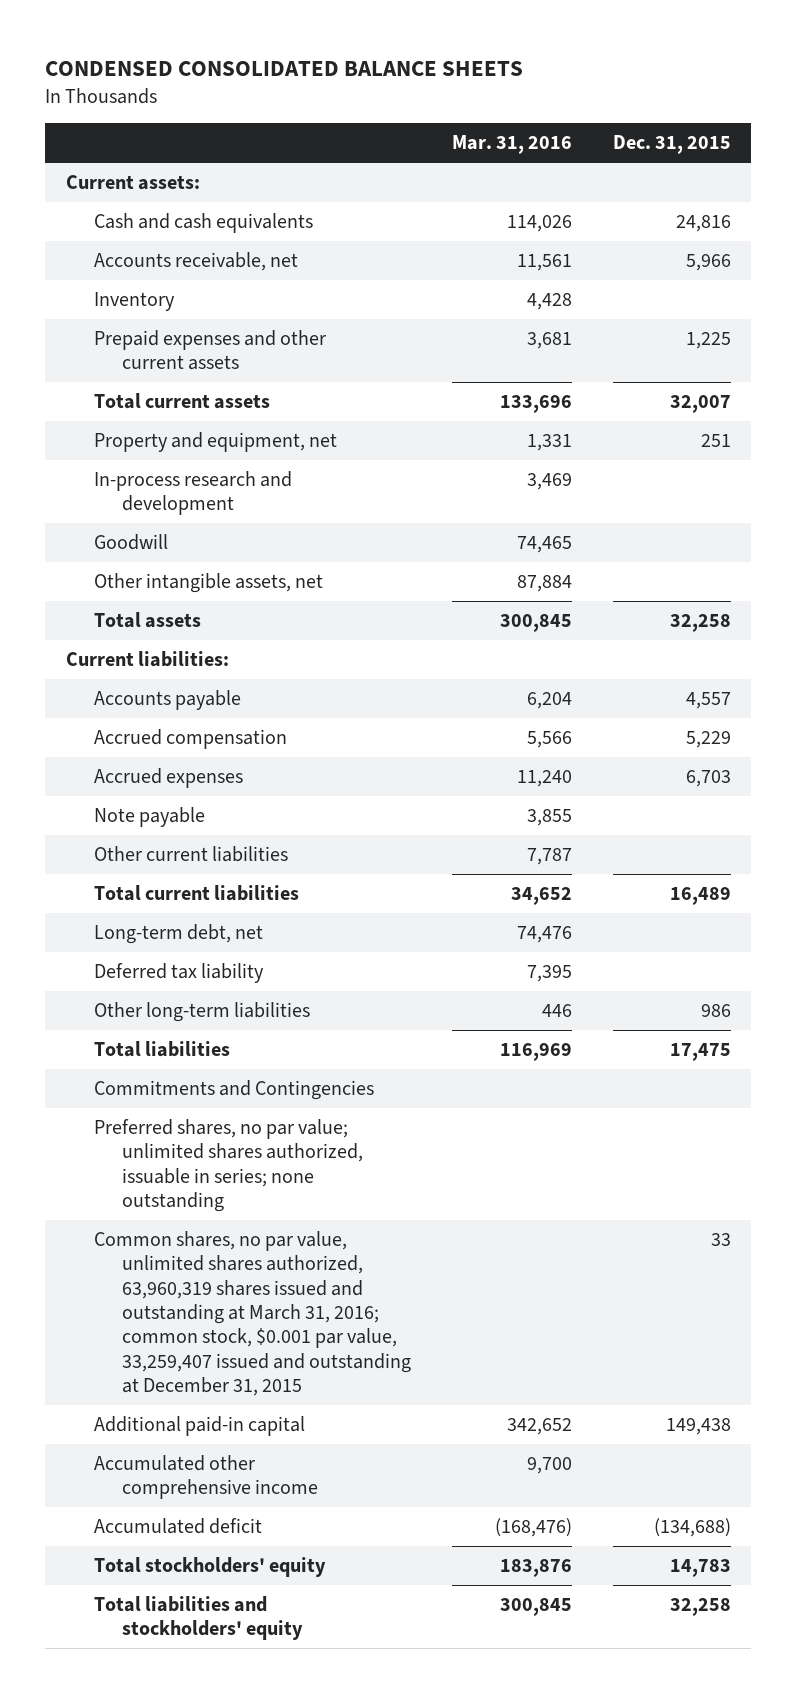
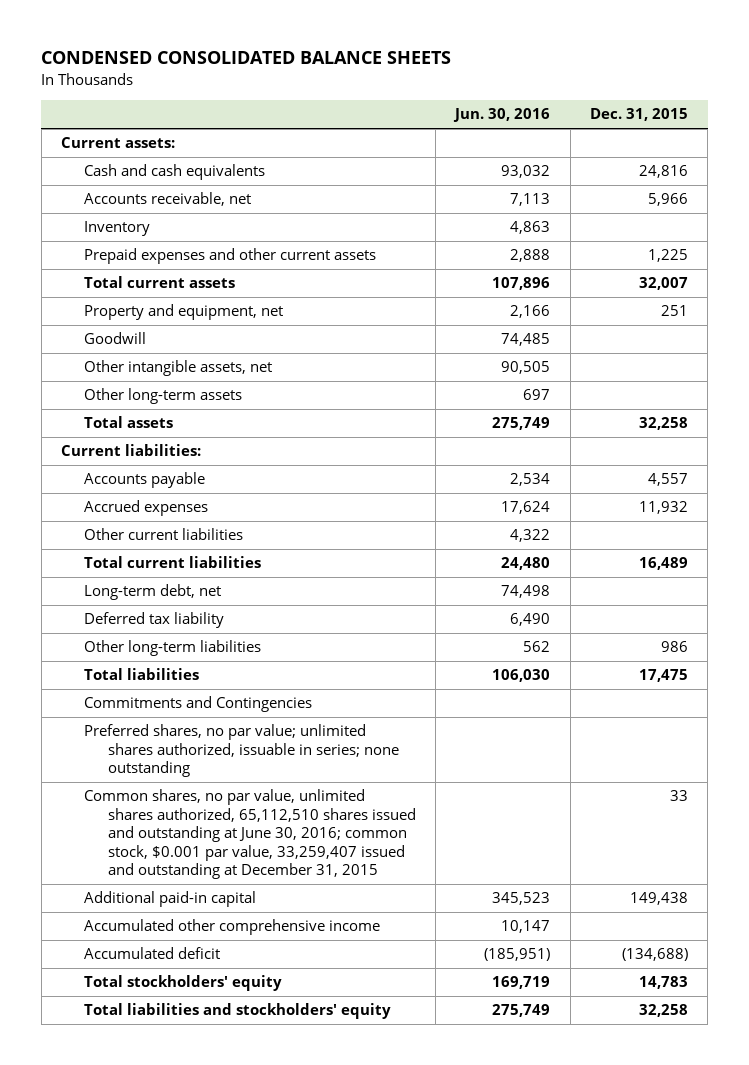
- | Mar. 31, 2016 | Dec. 31, 2015
+ | Jun. 30, 2016 | Dec. 31, 2015
- In-process research and development | 3,469 |
+ Other long-term assets | 697 |
- Accrued compensation | 5,566 | 5,229
- Accrued expenses | 11,240 | 6,703
- Note payable | 3,855 |
+ Accrued expenses | 17,624 | 11,932
- Common shares, no par value, unlimited shares authorized, 63,960,319 shares issued and outstanding at March 31, 2016; common stock, $0.001 par value, 33,259,407 issued and outstanding at December 31, 2015 | | 33
+ Common shares, no par value, unlimited shares authorized, 65,112,510 shares issued and outstanding at June 30, 2016; common stock, $0.001 par value, 33,259,407 issued and outstanding at December 31, 2015 | | 33

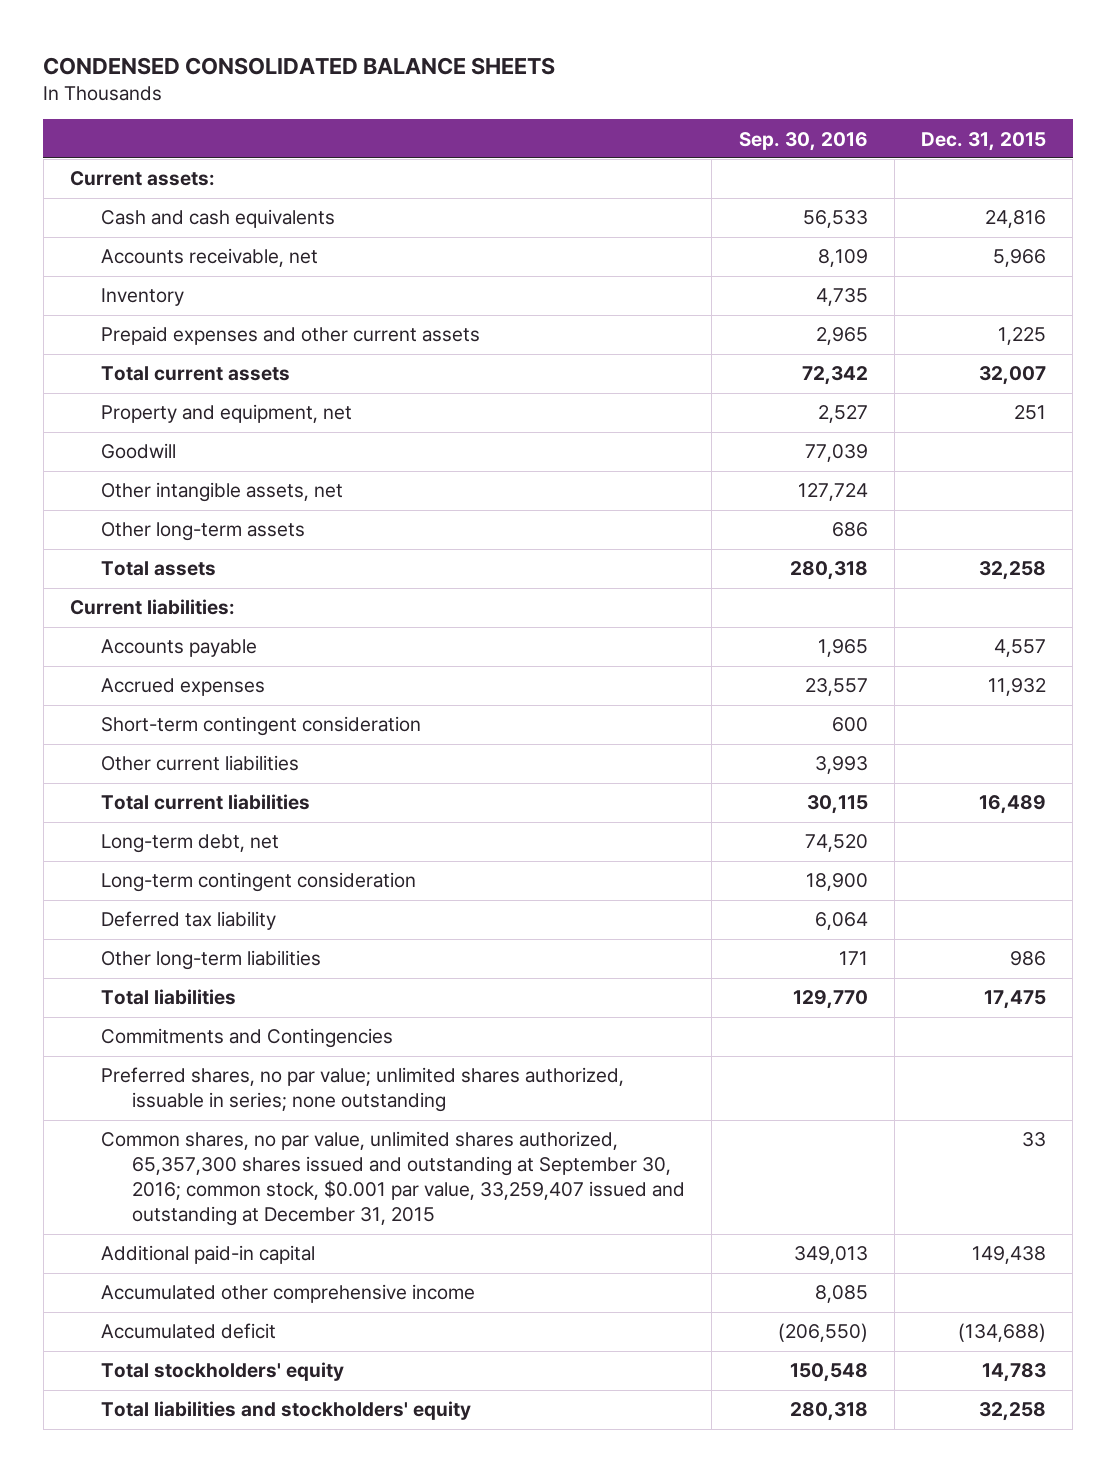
- | Jun. 30, 2016 | Dec. 31, 2015
+ | Sep. 30, 2016 | Dec. 31, 2015
+ Short-term contingent consideration | 600 |
+ Long-term contingent consideration | 18,900 |
- Common shares, no par value, unlimited shares authorized, 65,112,510 shares issued and outstanding at June 30, 2016; common stock, $0.001 par value, 33,259,407 issued and outstanding at December 31, 2015 | | 33
+ Common shares, no par value, unlimited shares authorized, 65,357,300 shares issued and outstanding at September 30, 2016; common stock, $0.001 par value, 33,259,407 issued and outstanding at December 31, 2015 | | 33

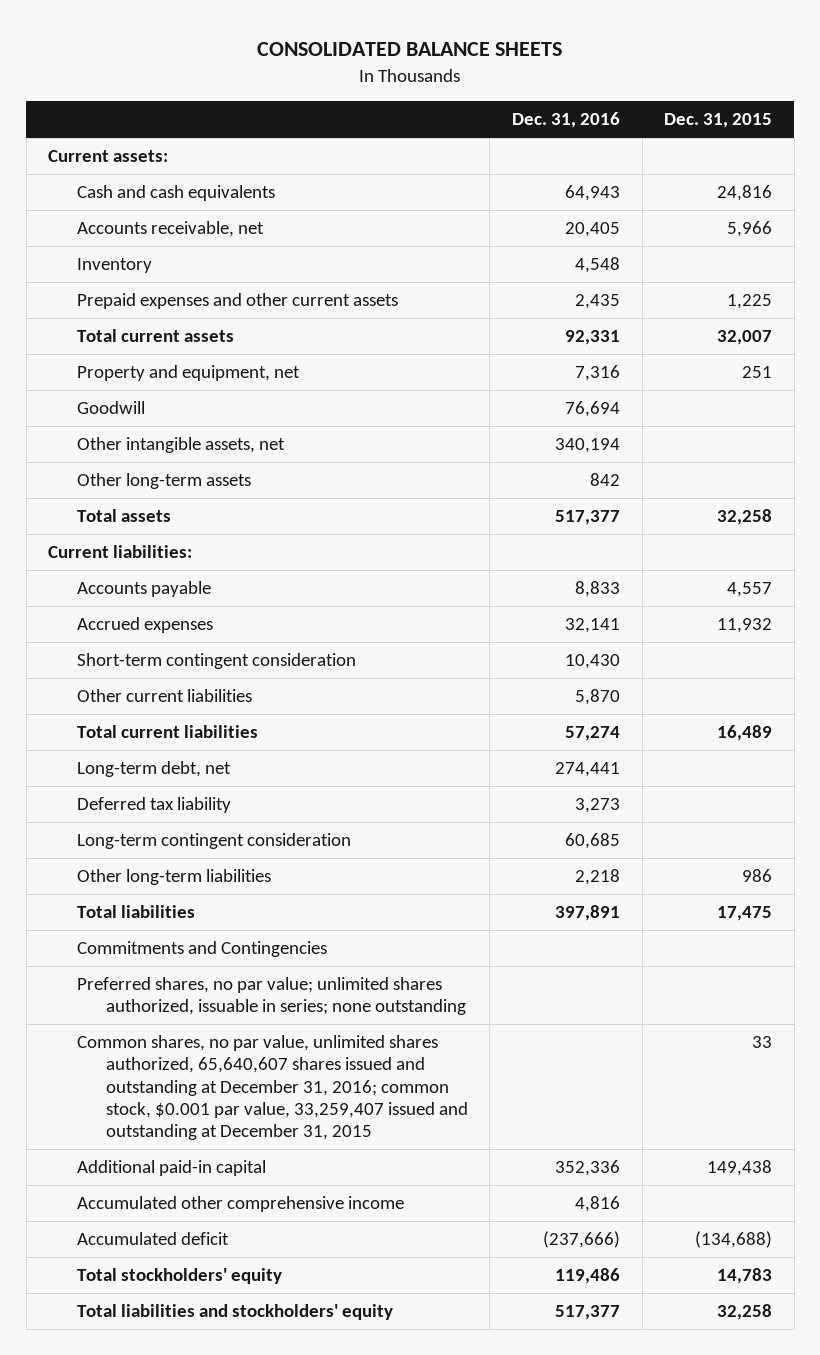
- CONDENSED CONSOLIDATED BALANCE SHEETS
+ CONSOLIDATED BALANCE SHEETS
- | Sep. 30, 2016 | Dec. 31, 2015
+ | Dec. 31, 2016 | Dec. 31, 2015
moved down: Long-term contingent consideration | 60,685 |
- Common shares, no par value, unlimited shares authorized, 65,357,300 shares issued and outstanding at September 30, 2016; common stock, $0.001 par value, 33,259,407 issued and outstanding at December 31, 2015 | | 33
+ Common shares, no par value, unlimited shares authorized, 65,640,607 shares issued and outstanding at December 31, 2016; common stock, $0.001 par value, 33,259,407 issued and outstanding at December 31, 2015 | | 33

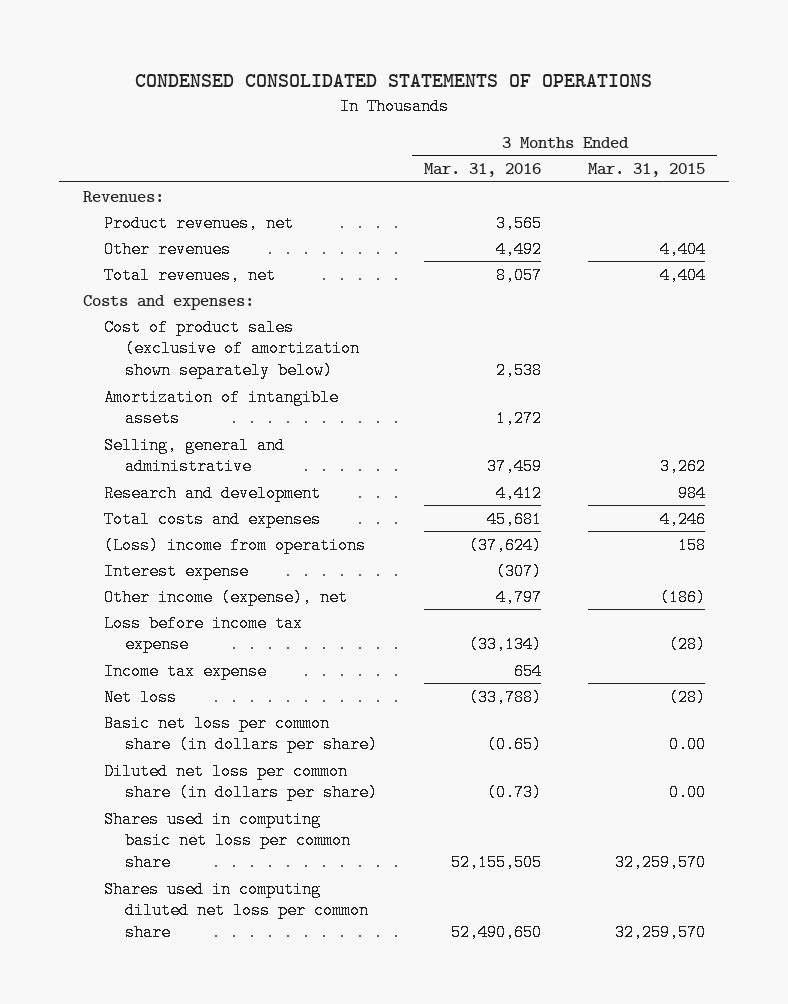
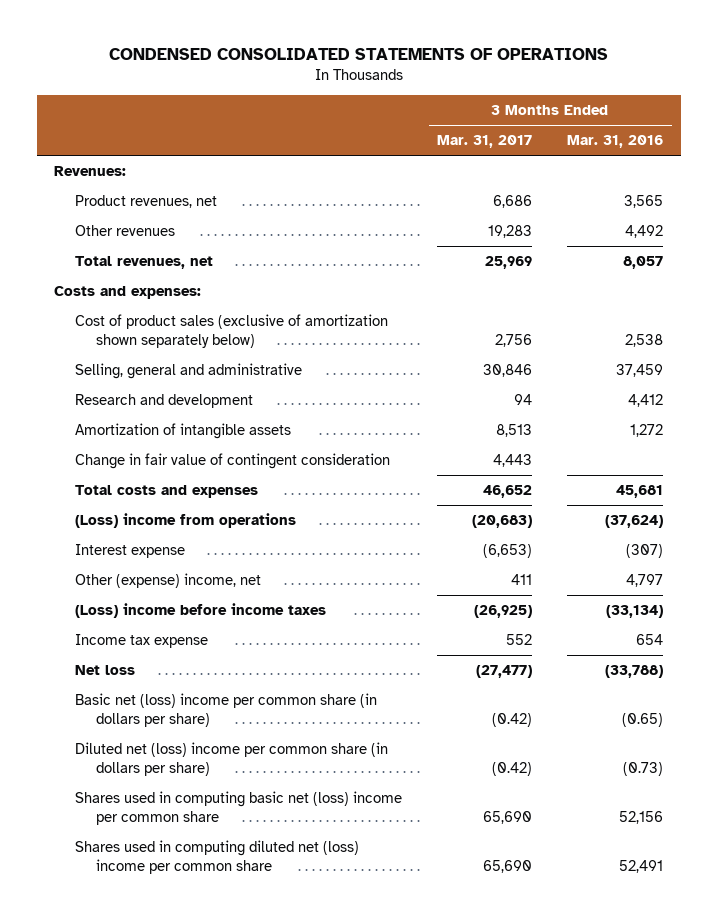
- | 3 Months Ended Mar. 31, 2016 | 3 Months Ended Mar. 31, 2015
+ | 3 Months Ended Mar. 31, 2017 | 3 Months Ended Mar. 31, 2016
moved down: Amortization of intangible assets | 8,513 | 1,272
+ Change in fair value of contingent consideration | 4,443 |
- Other income (expense), net | 4,797 | (186)
- Loss before income tax expense | (33,134) | (28)
+ Other (expense) income, net | 411 | 4,797
+ (Loss) income before income taxes | (26,925) | (33,134)
- Basic net loss per common share (in dollars per share) | (0.65) | 0.00
- Diluted net loss per common share (in dollars per share) | (0.73) | 0.00
- Shares used in computing basic net loss per common share | 52,155,505 | 32,259,570
- Shares used in computing diluted net loss per common share | 52,490,650 | 32,259,570
+ Basic net (loss) income per common share (in dollars per share) | (0.42) | (0.65)
+ Diluted net (loss) income per common share (in dollars per share) | (0.42) | (0.73)
+ Shares used in computing basic net (loss) income per common share | 65,690 | 52,156
+ Shares used in computing diluted net (loss) income per common share | 65,690 | 52,491

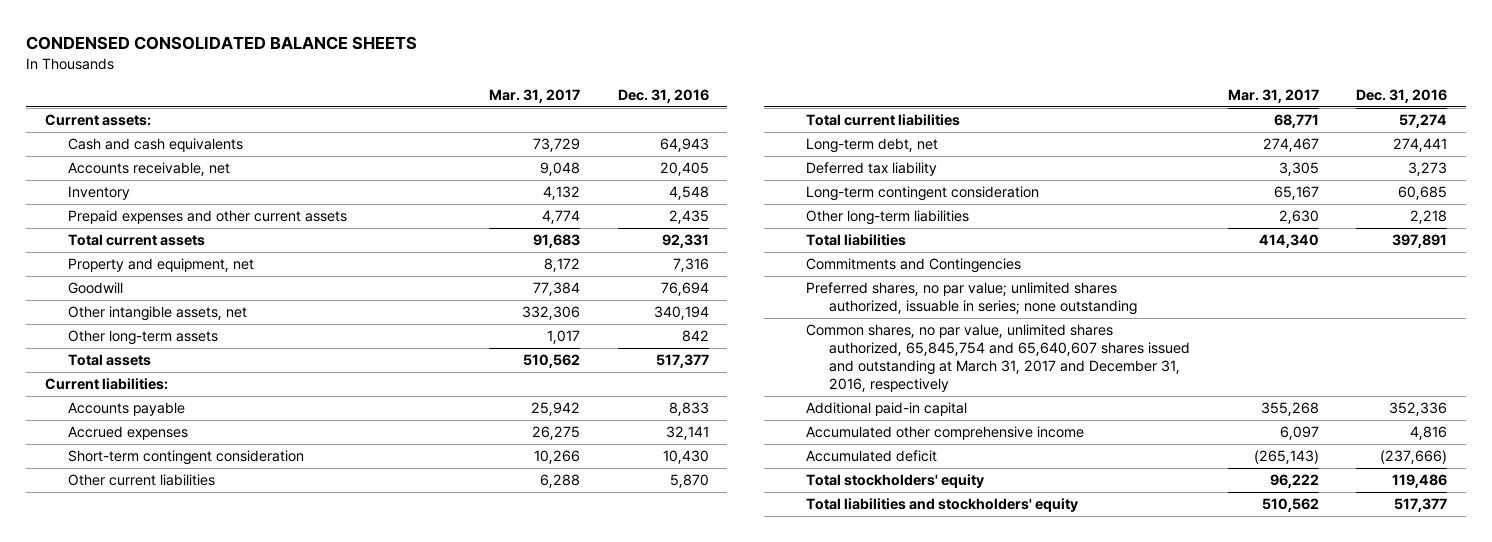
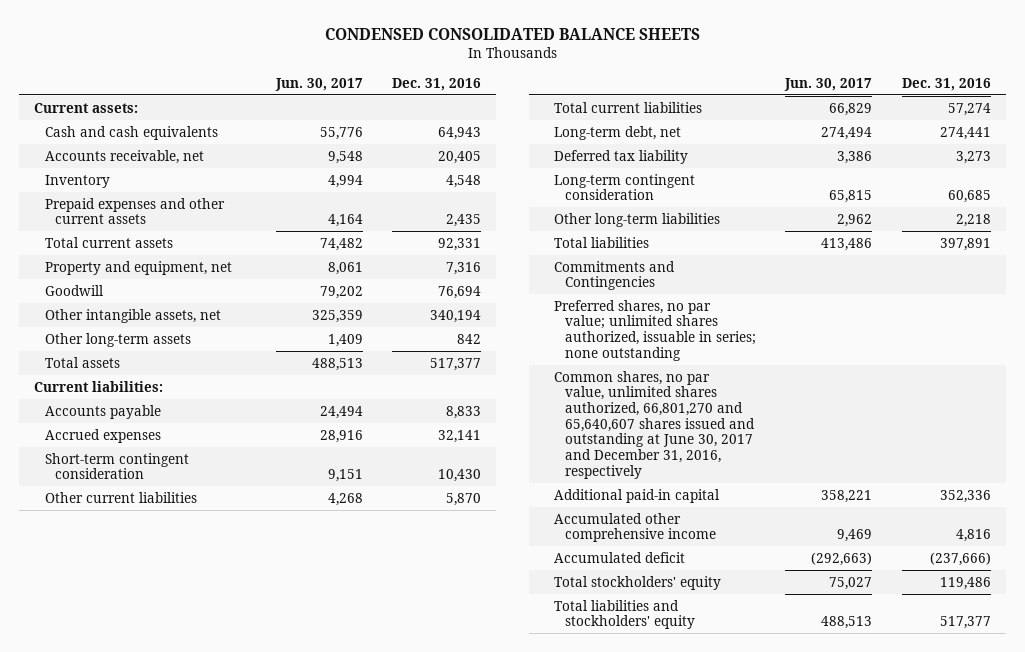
- | Mar. 31, 2017 | Dec. 31, 2016
+ | Jun. 30, 2017 | Dec. 31, 2016
- Common shares, no par value, unlimited shares authorized, 65,845,754 and 65,640,607 shares issued and outstanding at March 31, 2017 and December 31, 2016, respectively
+ Common shares, no par value, unlimited shares authorized, 66,801,270 and 65,640,607 shares issued and outstanding at June 30, 2017 and December 31, 2016, respectively

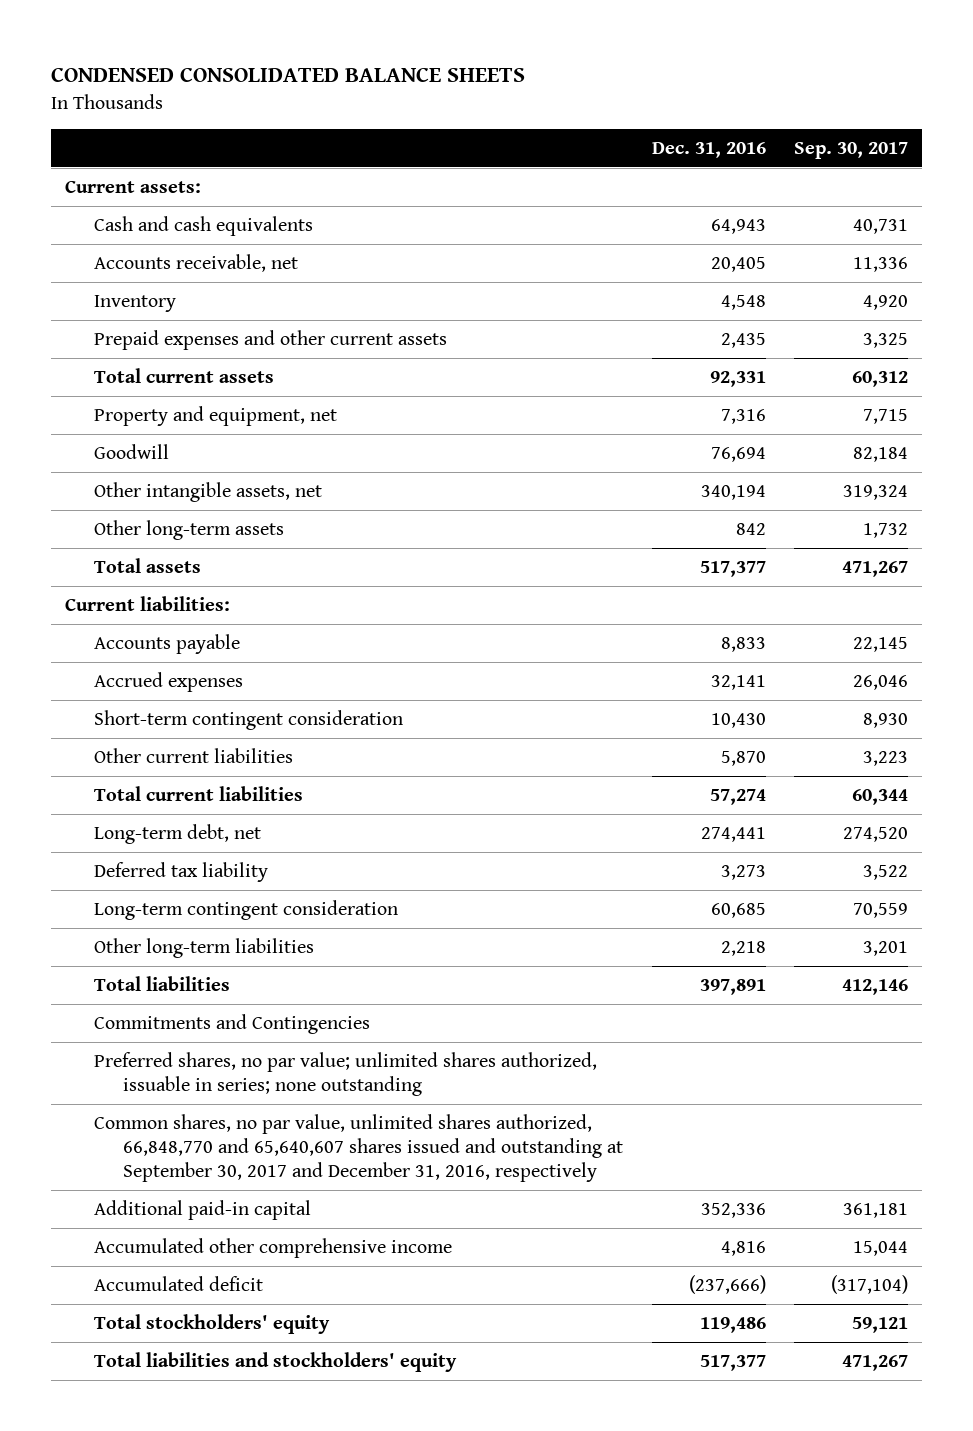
- | Jun. 30, 2017 | Dec. 31, 2016
+ | Dec. 31, 2016 | Sep. 30, 2017
- Common shares, no par value, unlimited shares authorized, 66,801,270 and 65,640,607 shares issued and outstanding at June 30, 2017 and December 31, 2016, respectively
+ Common shares, no par value, unlimited shares authorized, 66,848,770 and 65,640,607 shares issued and outstanding at September 30, 2017 and December 31, 2016, respectively

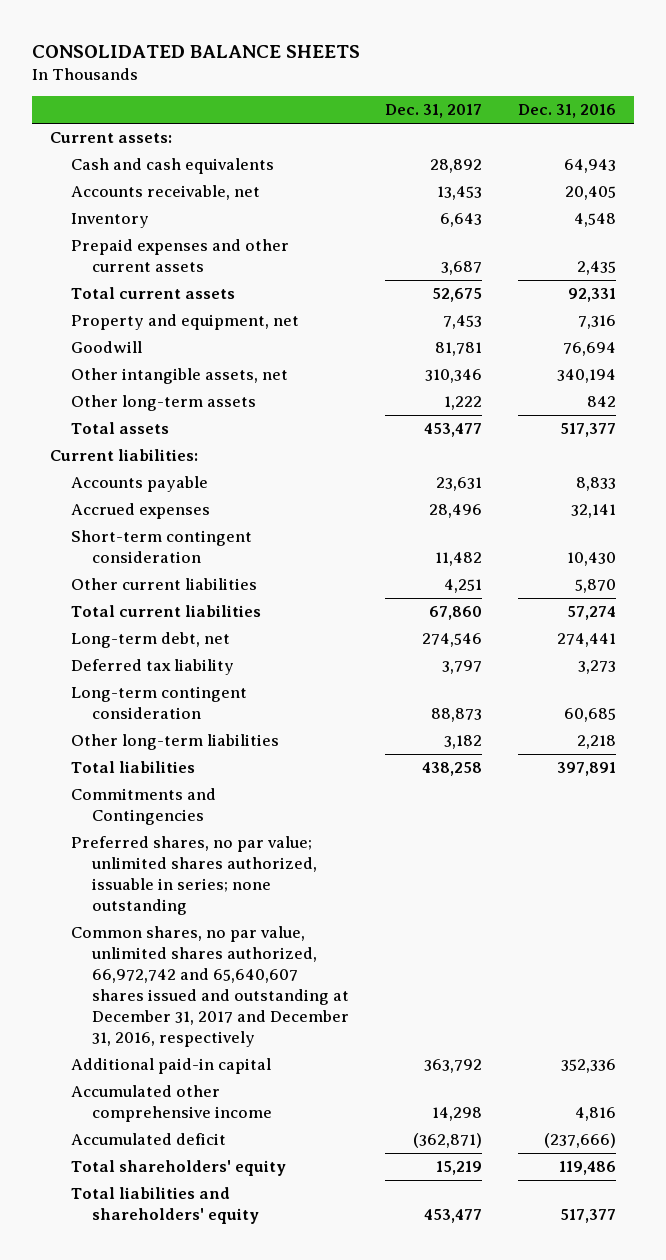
- CONDENSED CONSOLIDATED BALANCE SHEETS
+ CONSOLIDATED BALANCE SHEETS
- | Dec. 31, 2016 | Sep. 30, 2017
+ | Dec. 31, 2017 | Dec. 31, 2016
- Common shares, no par value, unlimited shares authorized, 66,848,770 and 65,640,607 shares issued and outstanding at September 30, 2017 and December 31, 2016, respectively
+ Common shares, no par value, unlimited shares authorized, 66,972,742 and 65,640,607 shares issued and outstanding at December 31, 2017 and December 31, 2016, respectively
- Total stockholders' equity | 119,486 | 59,121
- Total liabilities and stockholders' equity | 517,377 | 471,267
+ Total shareholders' equity | 15,219 | 119,486
+ Total liabilities and shareholders' equity | 453,477 | 517,377

